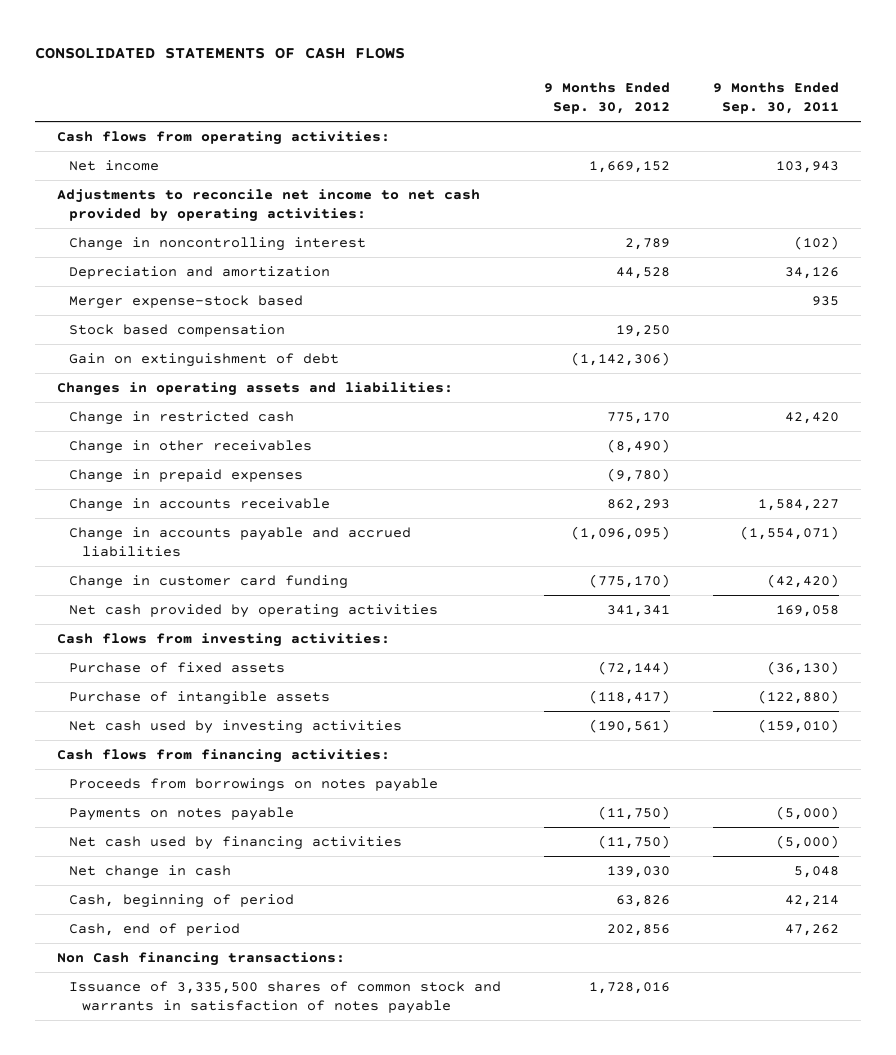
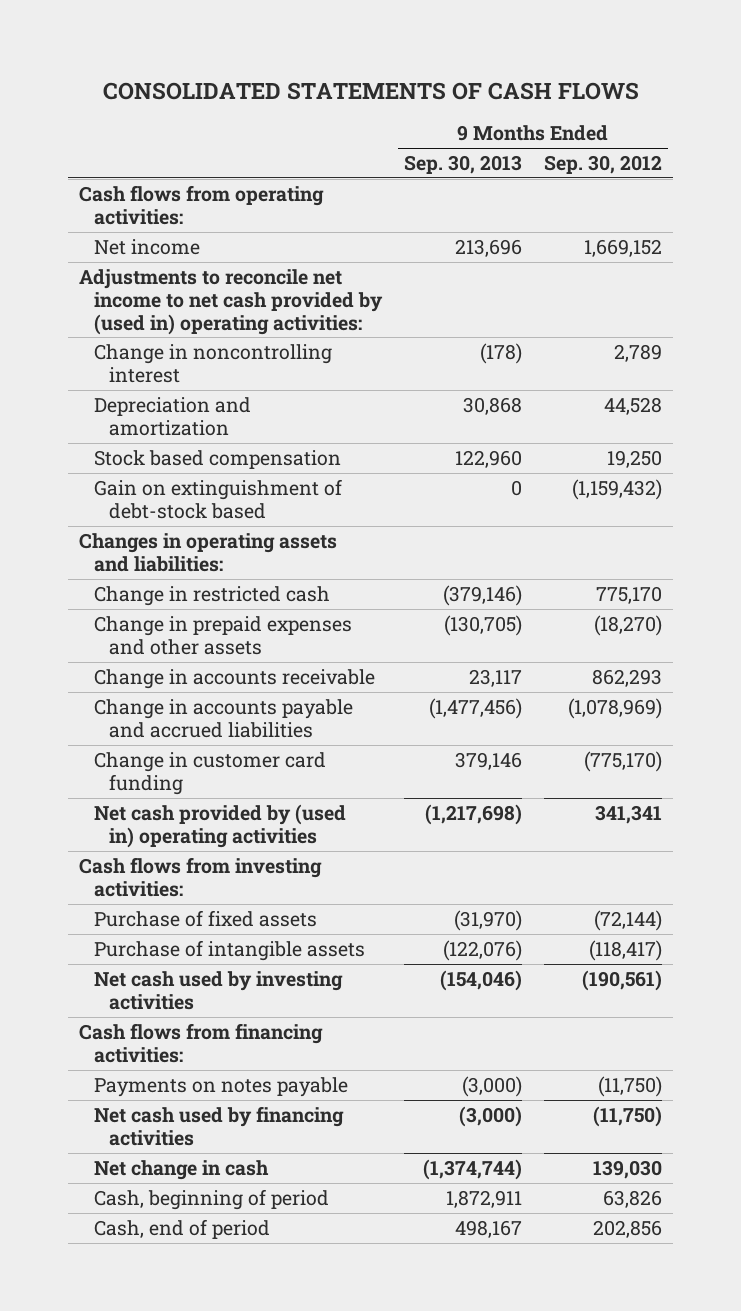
- | 9 Months Ended Sep. 30, 2012 | 9 Months Ended Sep. 30, 2011
+ | 9 Months Ended Sep. 30, 2013 | 9 Months Ended Sep. 30, 2012
- Adjustments to reconcile net income to net cash provided by operating activities:
+ Adjustments to reconcile net income to net cash provided by (used in) operating activities:
- Merger expense-stock based | | 935
- Gain on extinguishment of debt | (1,142,306) |
+ Gain on extinguishment of debt-stock based | 0 | (1,159,432)
- Change in other receivables | (8,490) |
- Change in prepaid expenses | (9,780) |
+ Change in prepaid expenses and other assets | (130,705) | (18,270)
- Change in accounts payable and accrued liabilities | (1,096,095) | (1,554,071)
+ Change in accounts payable and accrued liabilities | (1,477,456) | (1,078,969)
- Net cash provided by operating activities | 341,341 | 169,058
+ Net cash provided by (used in) operating activities | (1,217,698) | 341,341
- Proceeds from borrowings on notes payable
- Non Cash financing transactions:
- Issuance of 3,335,500 shares of common stock and warrants in satisfaction of notes payable | 1,728,016 |

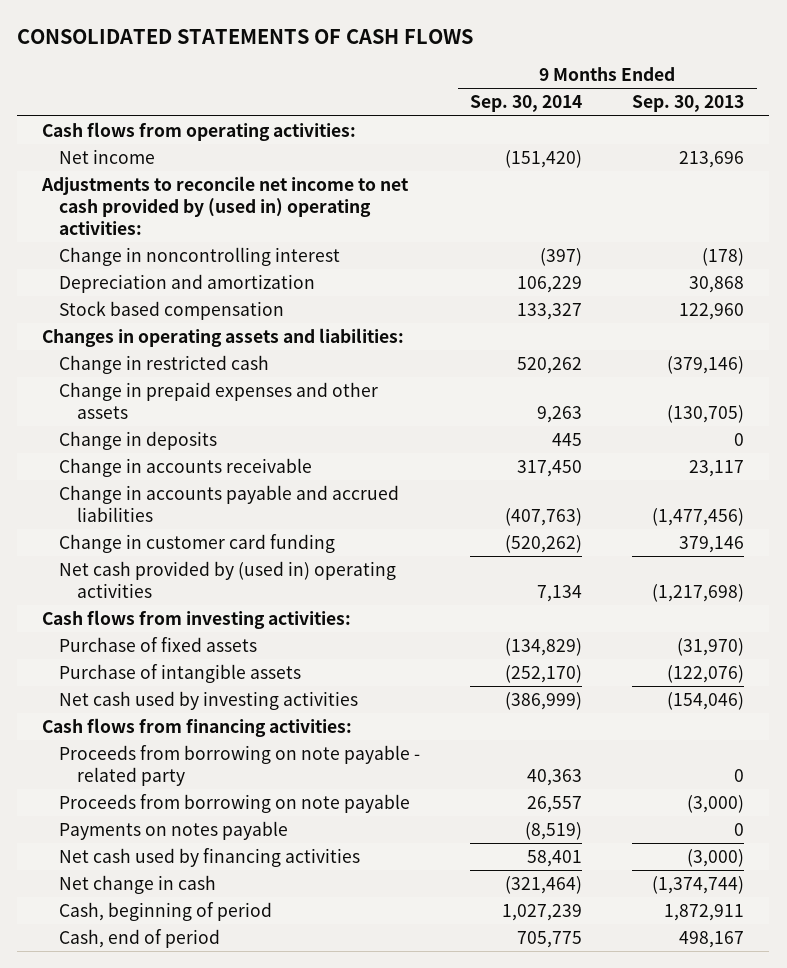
- | 9 Months Ended Sep. 30, 2013 | 9 Months Ended Sep. 30, 2012
+ | 9 Months Ended Sep. 30, 2014 | 9 Months Ended Sep. 30, 2013
- Gain on extinguishment of debt-stock based | 0 | (1,159,432)
+ Change in deposits | 445 | 0
- Payments on notes payable | (3,000) | (11,750)
+ Proceeds from borrowing on note payable - related party | 40,363 | 0
+ Proceeds from borrowing on note payable | 26,557 | (3,000)
+ Payments on notes payable | (8,519) | 0

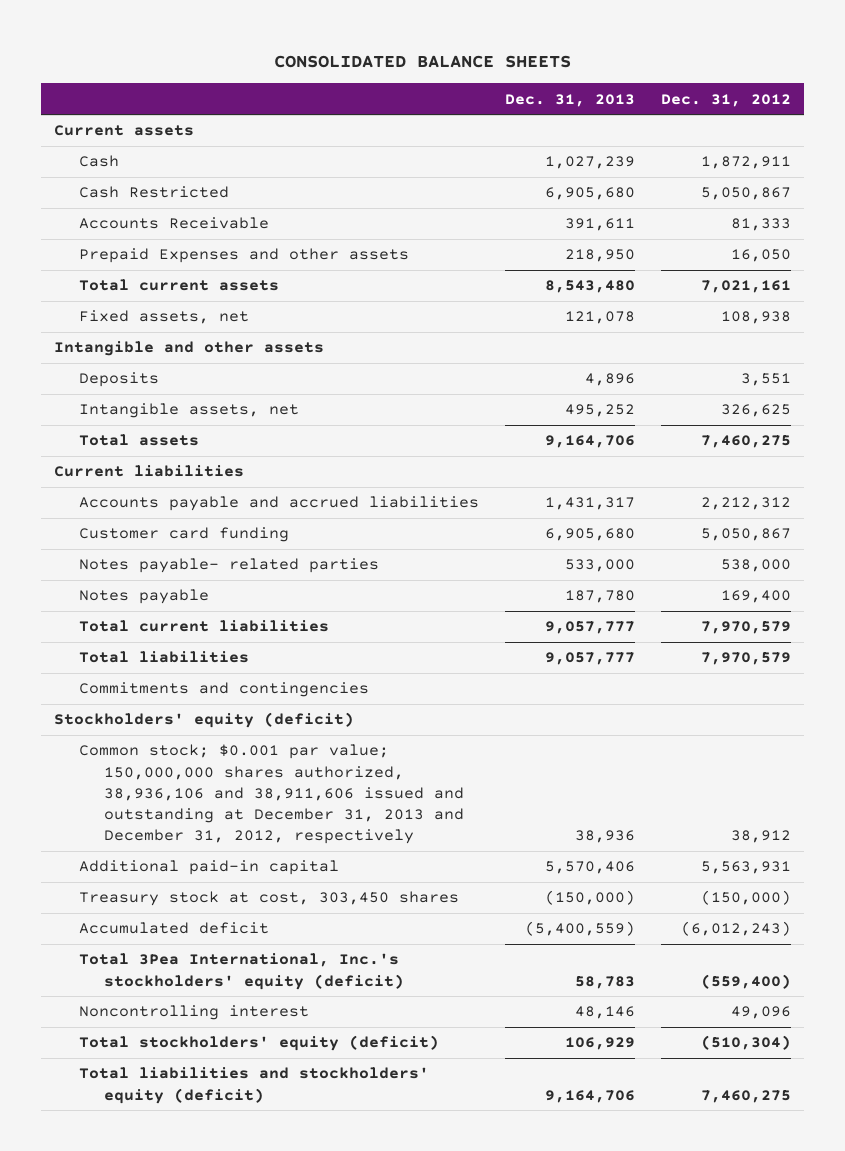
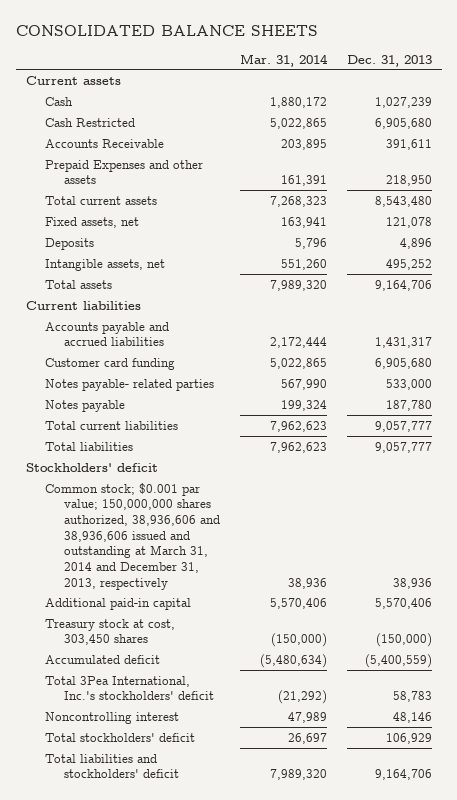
- | Dec. 31, 2013 | Dec. 31, 2012
+ | Mar. 31, 2014 | Dec. 31, 2013
- Intangible and other assets
- Commitments and contingencies
- Stockholders' equity (deficit)
- Common stock; $0.001 par value; 150,000,000 shares authorized, 38,936,106 and 38,911,606 issued and outstanding at December 31, 2013 and December 31, 2012, respectively | 38,936 | 38,912
+ Stockholders' deficit
+ Common stock; $0.001 par value; 150,000,000 shares authorized, 38,936,606 and 38,936,606 issued and outstanding at March 31, 2014 and December 31, 2013, respectively | 38,936 | 38,936
- Total 3Pea International, Inc.'s stockholders' equity (deficit) | 58,783 | (559,400)
+ Total 3Pea International, Inc.'s stockholders' deficit | (21,292) | 58,783
- Total stockholders' equity (deficit) | 106,929 | (510,304)
- Total liabilities and stockholders' equity (deficit) | 9,164,706 | 7,460,275
+ Total stockholders' deficit | 26,697 | 106,929
+ Total liabilities and stockholders' deficit | 7,989,320 | 9,164,706

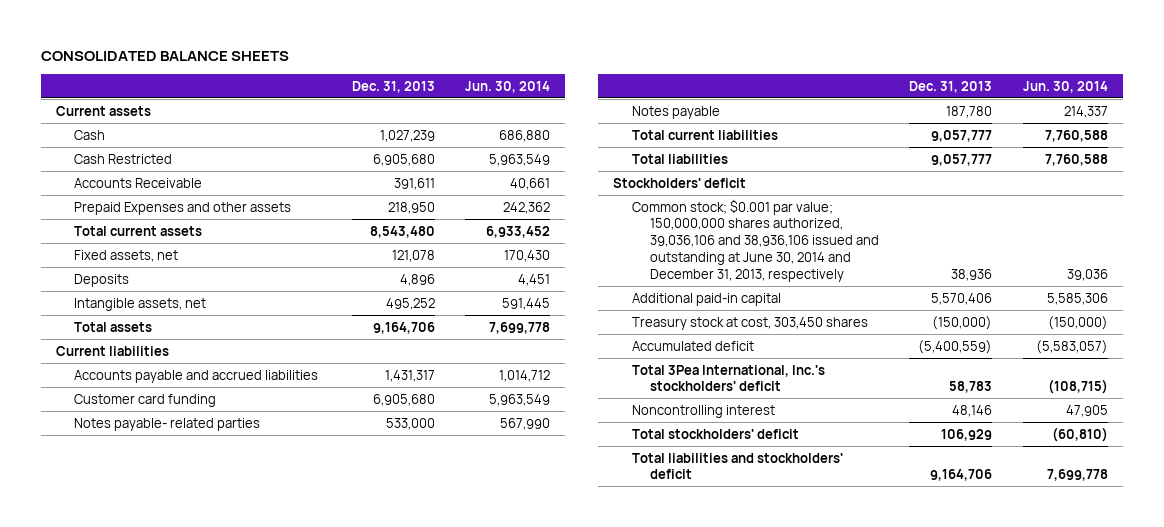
- | Mar. 31, 2014 | Dec. 31, 2013
+ | Dec. 31, 2013 | Jun. 30, 2014
- Common stock; $0.001 par value; 150,000,000 shares authorized, 38,936,606 and 38,936,606 issued and outstanding at March 31, 2014 and December 31, 2013, respectively | 38,936 | 38,936
+ Common stock; $0.001 par value; 150,000,000 shares authorized, 39,036,106 and 38,936,106 issued and outstanding at June 30, 2014 and December 31, 2013, respectively | 38,936 | 39,036

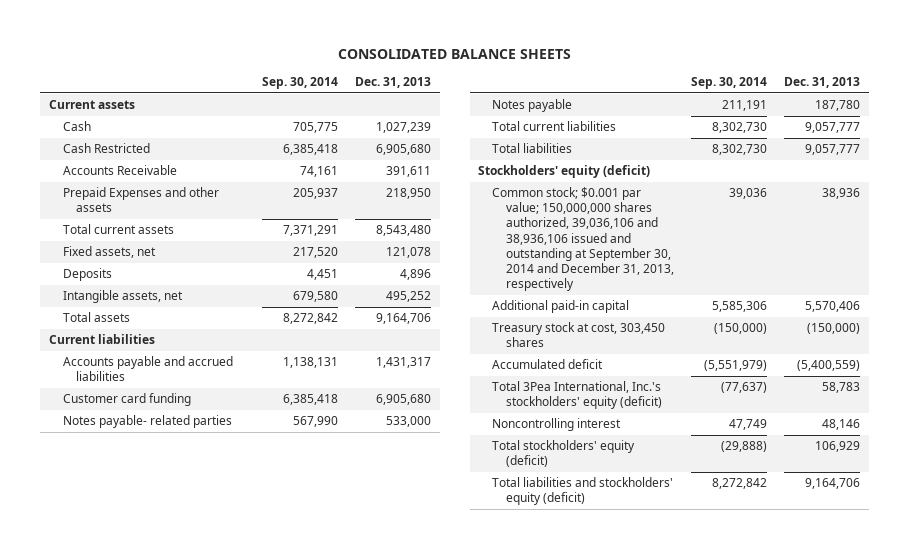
- | Dec. 31, 2013 | Jun. 30, 2014
+ | Sep. 30, 2014 | Dec. 31, 2013
- Stockholders' deficit
- Common stock; $0.001 par value; 150,000,000 shares authorized, 39,036,106 and 38,936,106 issued and outstanding at June 30, 2014 and December 31, 2013, respectively | 38,936 | 39,036
+ Stockholders' equity (deficit)
+ Common stock; $0.001 par value; 150,000,000 shares authorized, 39,036,106 and 38,936,106 issued and outstanding at September 30, 2014 and December 31, 2013, respectively | 39,036 | 38,936
- Total 3Pea International, Inc.'s stockholders' deficit | 58,783 | (108,715)
+ Total 3Pea International, Inc.'s stockholders' equity (deficit) | (77,637) | 58,783
- Total stockholders' deficit | 106,929 | (60,810)
- Total liabilities and stockholders' deficit | 9,164,706 | 7,699,778
+ Total stockholders' equity (deficit) | (29,888) | 106,929
+ Total liabilities and stockholders' equity (deficit) | 8,272,842 | 9,164,706

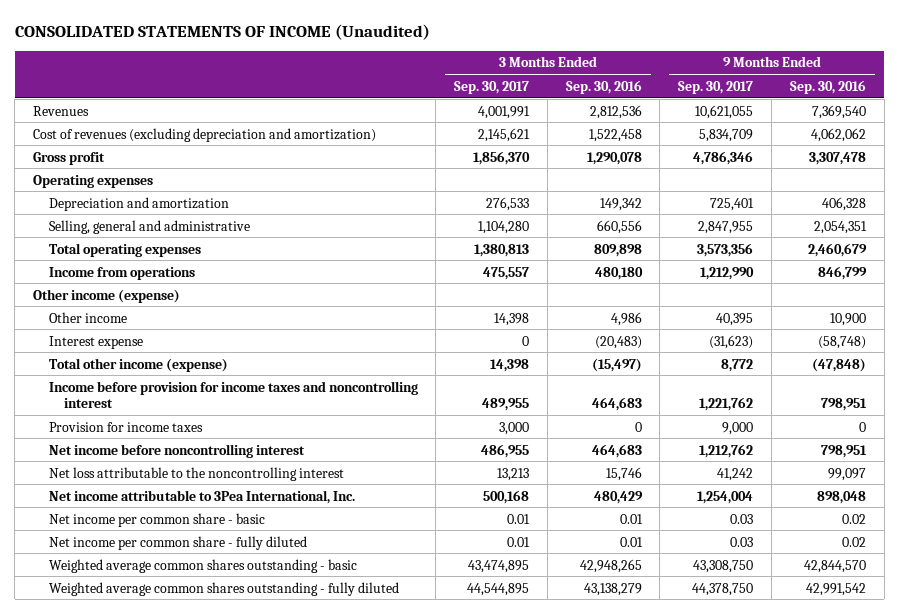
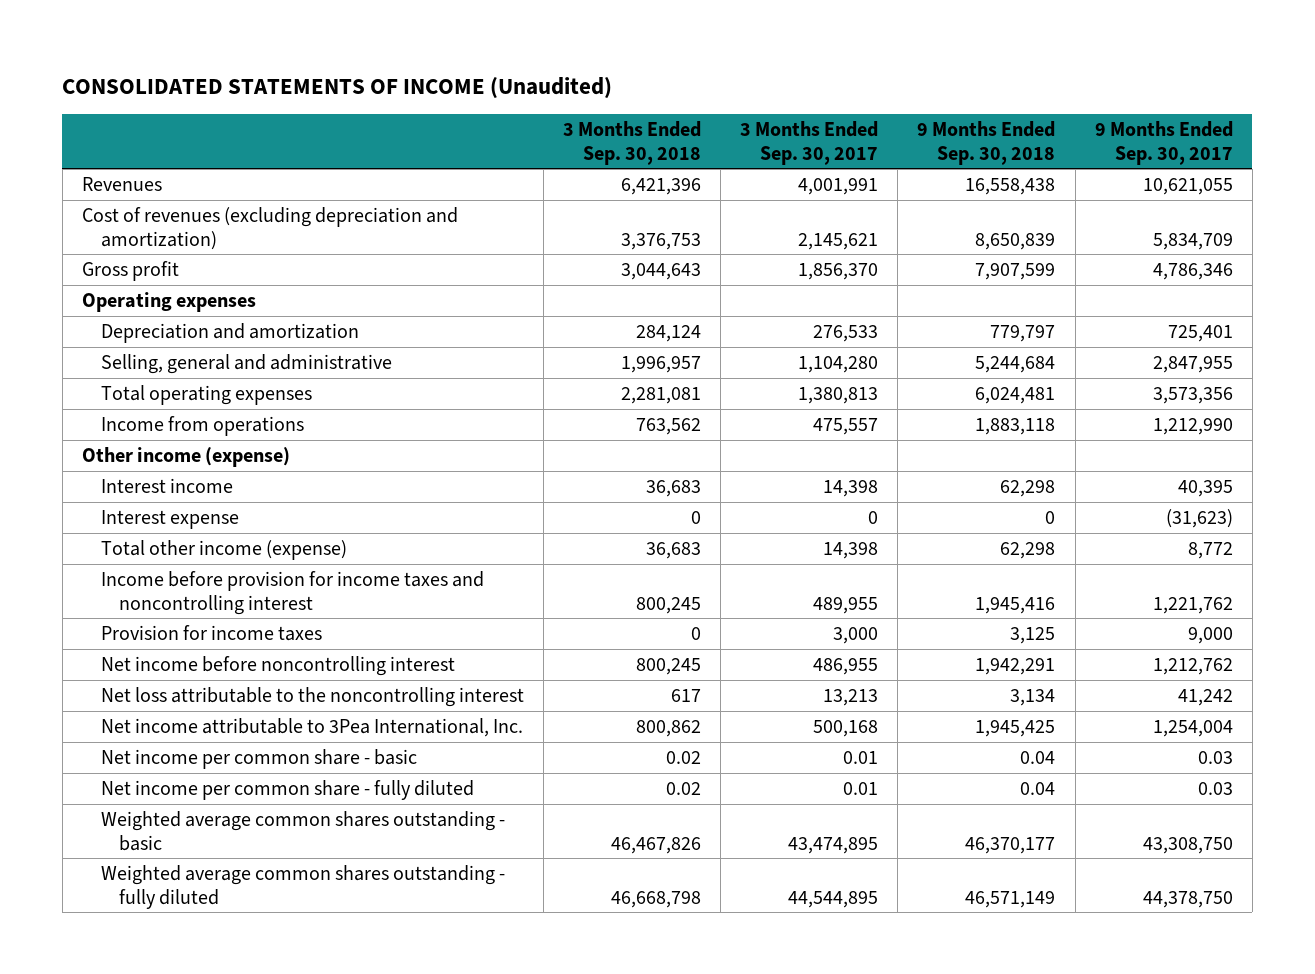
- | 3 Months Ended Sep. 30, 2017 | 3 Months Ended Sep. 30, 2016 | 9 Months Ended Sep. 30, 2017 | 9 Months Ended Sep. 30, 2016
+ | 3 Months Ended Sep. 30, 2018 | 3 Months Ended Sep. 30, 2017 | 9 Months Ended Sep. 30, 2018 | 9 Months Ended Sep. 30, 2017
- Other income | 14,398 | 4,986 | 40,395 | 10,900
+ Interest income | 36,683 | 14,398 | 62,298 | 40,395

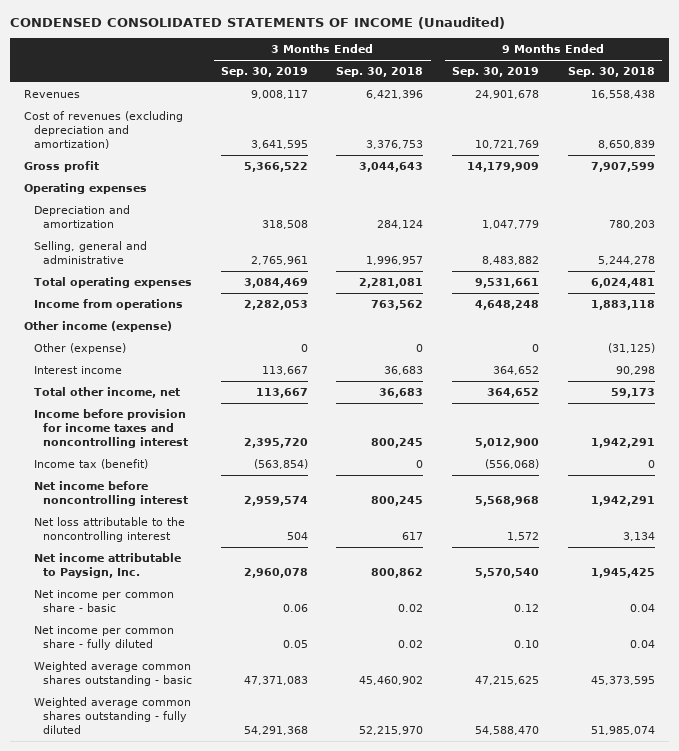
- CONSOLIDATED STATEMENTS OF INCOME (Unaudited)
+ CONDENSED CONSOLIDATED STATEMENTS OF INCOME (Unaudited)
- | 3 Months Ended Sep. 30, 2018 | 3 Months Ended Sep. 30, 2017 | 9 Months Ended Sep. 30, 2018 | 9 Months Ended Sep. 30, 2017
+ | 3 Months Ended Sep. 30, 2019 | 3 Months Ended Sep. 30, 2018 | 9 Months Ended Sep. 30, 2019 | 9 Months Ended Sep. 30, 2018
- Depreciation and amortization | 284,124 | 276,533 | 779,797 | 725,401
- Selling, general and administrative | 1,996,957 | 1,104,280 | 5,244,684 | 2,847,955
+ Depreciation and amortization | 318,508 | 284,124 | 1,047,779 | 780,203
+ Selling, general and administrative | 2,765,961 | 1,996,957 | 8,483,882 | 5,244,278
- Interest income | 36,683 | 14,398 | 62,298 | 40,395
- Interest expense | 0 | 0 | 0 | (31,623)
- Total other income (expense) | 36,683 | 14,398 | 62,298 | 8,772
- Income before provision for income taxes and noncontrolling interest | 800,245 | 489,955 | 1,945,416 | 1,221,762
- Provision for income taxes | 0 | 3,000 | 3,125 | 9,000
+ Other (expense) | 0 | 0 | 0 | (31,125)
+ Interest income | 113,667 | 36,683 | 364,652 | 90,298
+ Total other income, net | 113,667 | 36,683 | 364,652 | 59,173
+ Income before provision for income taxes and noncontrolling interest | 2,395,720 | 800,245 | 5,012,900 | 1,942,291
+ Income tax (benefit) | (563,854) | 0 | (556,068) | 0
- Net income attributable to 3Pea International, Inc. | 800,862 | 500,168 | 1,945,425 | 1,254,004
+ Net income attributable to Paysign, Inc. | 2,960,078 | 800,862 | 5,570,540 | 1,945,425
- Weighted average common shares outstanding - basic | 46,467,826 | 43,474,895 | 46,370,177 | 43,308,750
- Weighted average common shares outstanding - fully diluted | 46,668,798 | 44,544,895 | 46,571,149 | 44,378,750
+ Weighted average common shares outstanding - basic | 47,371,083 | 45,460,902 | 47,215,625 | 45,373,595
+ Weighted average common shares outstanding - fully diluted | 54,291,368 | 52,215,970 | 54,588,470 | 51,985,074

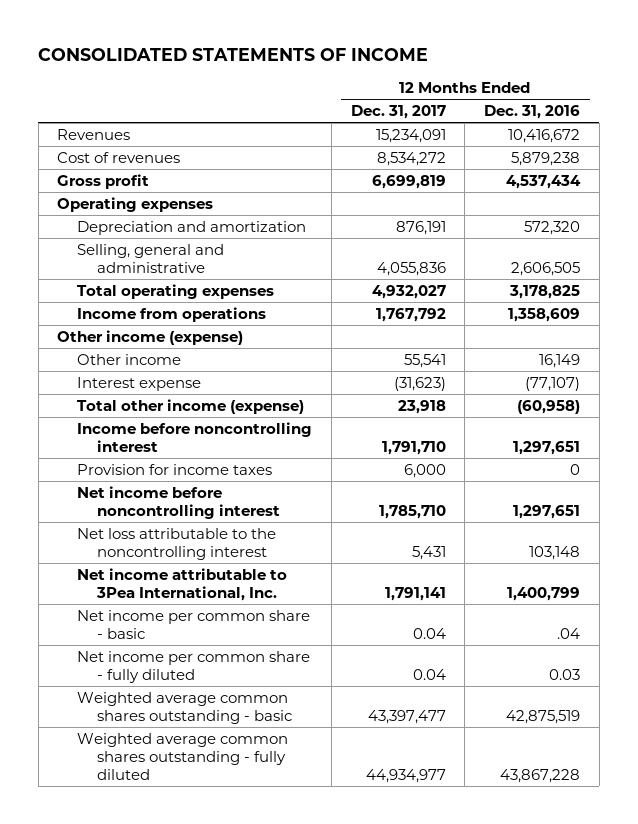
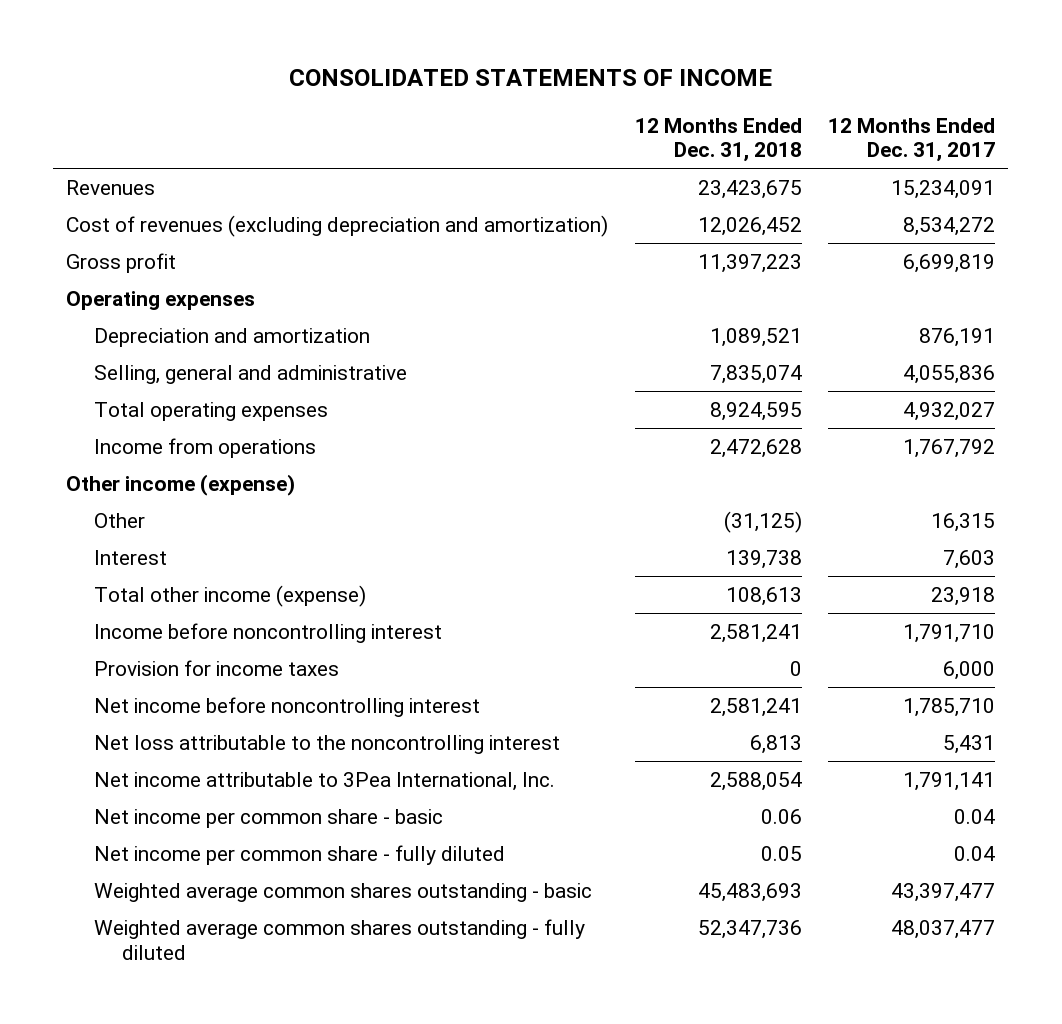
- | 12 Months Ended Dec. 31, 2017 | 12 Months Ended Dec. 31, 2016
+ | 12 Months Ended Dec. 31, 2018 | 12 Months Ended Dec. 31, 2017
- Cost of revenues | 8,534,272 | 5,879,238
+ Cost of revenues (excluding depreciation and amortization) | 12,026,452 | 8,534,272
- Other income | 55,541 | 16,149
- Interest expense | (31,623) | (77,107)
+ Other | (31,125) | 16,315
+ Interest | 139,738 | 7,603
- Weighted average common shares outstanding - fully diluted | 44,934,977 | 43,867,228
+ Weighted average common shares outstanding - fully diluted | 52,347,736 | 48,037,477

